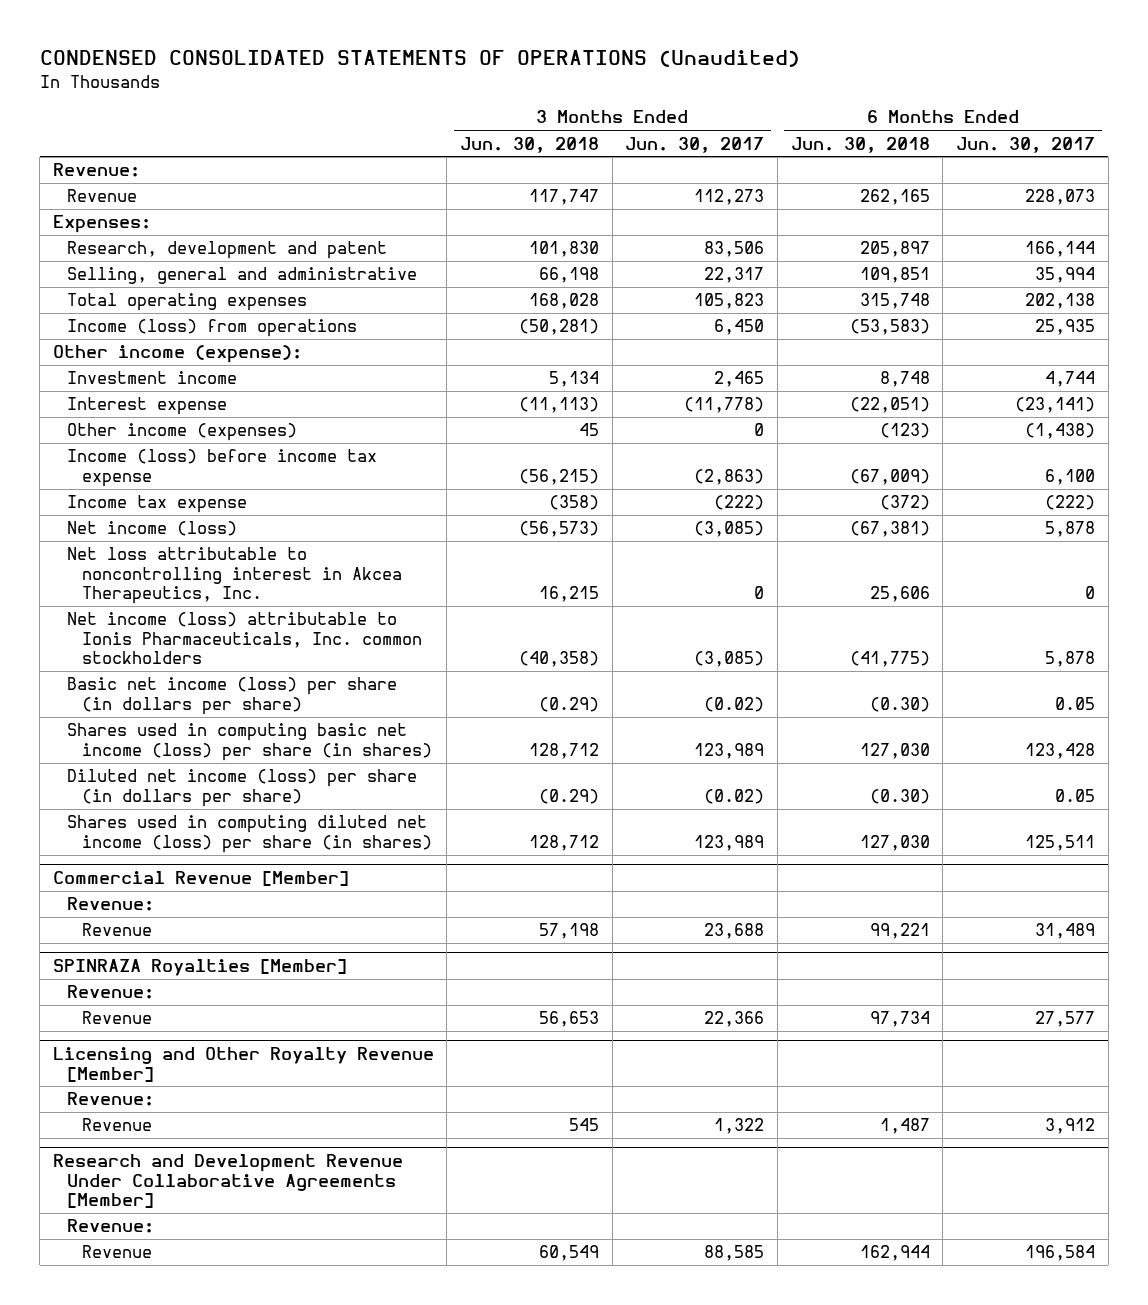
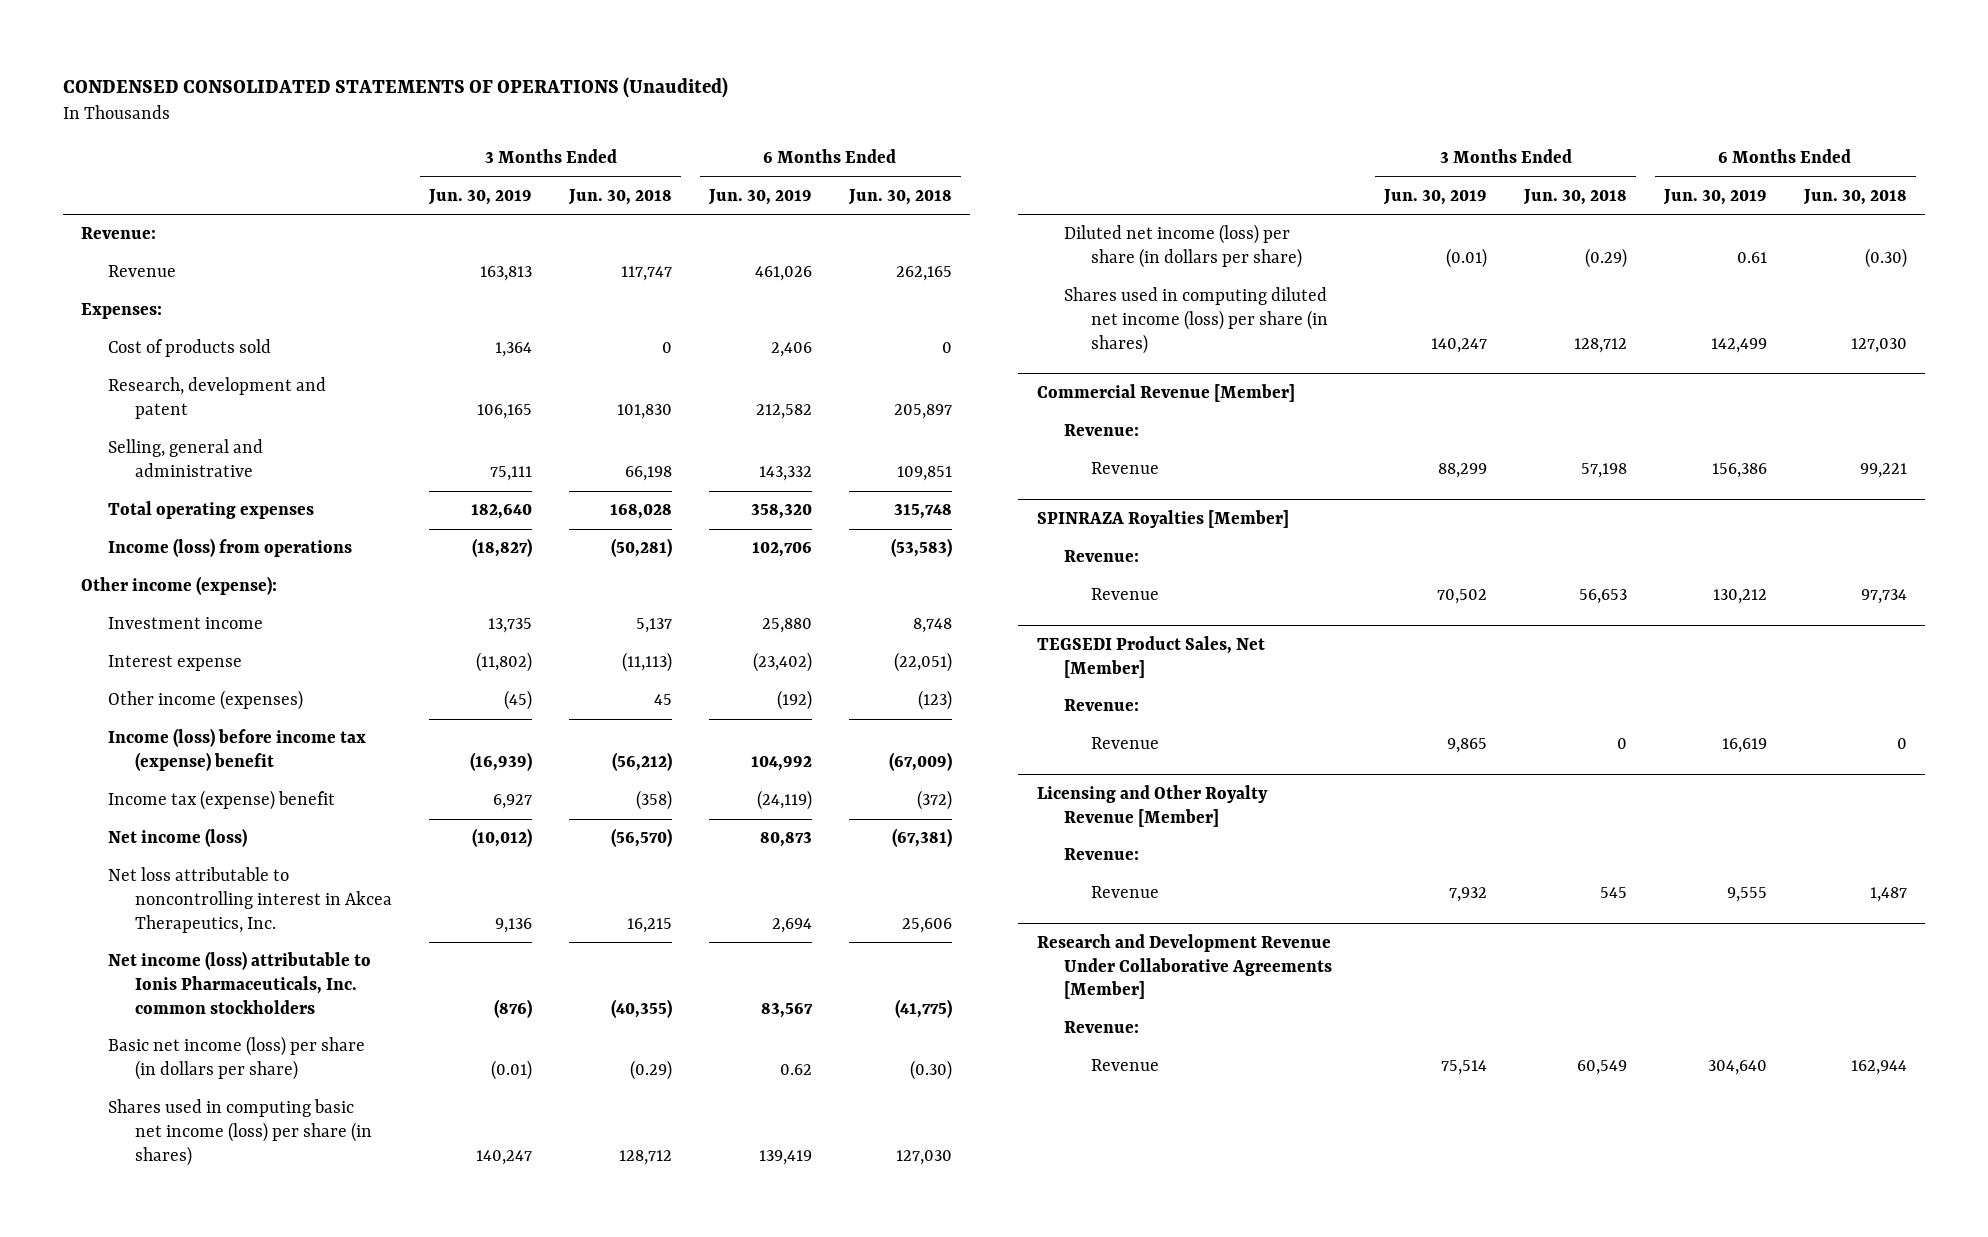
- | 3 Months Ended Jun. 30, 2018 | 3 Months Ended Jun. 30, 2017 | 6 Months Ended Jun. 30, 2018 | 6 Months Ended Jun. 30, 2017
+ | 3 Months Ended Jun. 30, 2019 | 3 Months Ended Jun. 30, 2018 | 6 Months Ended Jun. 30, 2019 | 6 Months Ended Jun. 30, 2018
+ Cost of products sold | 1,364 | 0 | 2,406 | 0
- Investment income | 5,134 | 2,465 | 8,748 | 4,744
+ Investment income | 13,735 | 5,137 | 25,880 | 8,748
- Income (loss) before income tax expense | (56,215) | (2,863) | (67,009) | 6,100
- Income tax expense | (358) | (222) | (372) | (222)
- Net income (loss) | (56,573) | (3,085) | (67,381) | 5,878
+ Income (loss) before income tax (expense) benefit | (16,939) | (56,212) | 104,992 | (67,009)
+ Income tax (expense) benefit | 6,927 | (358) | (24,119) | (372)
+ Net income (loss) | (10,012) | (56,570) | 80,873 | (67,381)
- Net income (loss) attributable to Ionis Pharmaceuticals, Inc. common stockholders | (40,358) | (3,085) | (41,775) | 5,878
+ Net income (loss) attributable to Ionis Pharmaceuticals, Inc. common stockholders | (876) | (40,355) | 83,567 | (41,775)
+ TEGSEDI Product Sales, Net [Member]
+ Revenue:
+ Revenue | 9,865 | 0 | 16,619 | 0

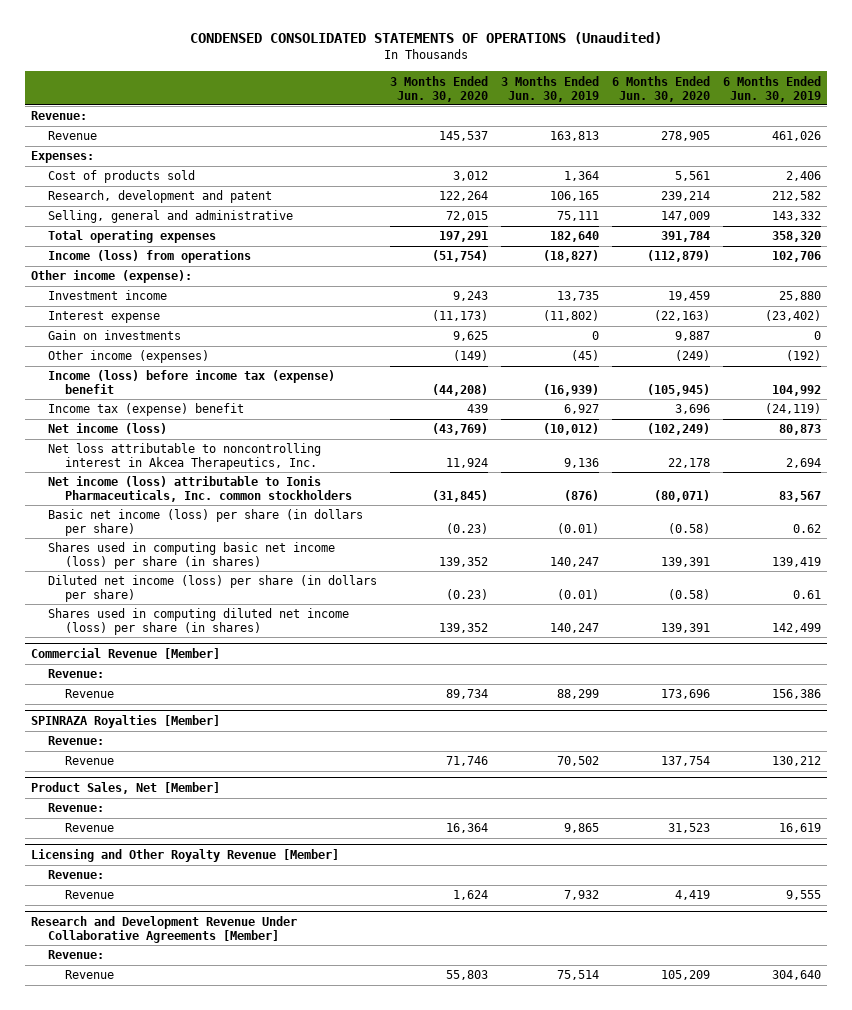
- | 3 Months Ended Jun. 30, 2019 | 3 Months Ended Jun. 30, 2018 | 6 Months Ended Jun. 30, 2019 | 6 Months Ended Jun. 30, 2018
+ | 3 Months Ended Jun. 30, 2020 | 3 Months Ended Jun. 30, 2019 | 6 Months Ended Jun. 30, 2020 | 6 Months Ended Jun. 30, 2019
+ Gain on investments | 9,625 | 0 | 9,887 | 0
- TEGSEDI Product Sales, Net [Member]
+ Product Sales, Net [Member]

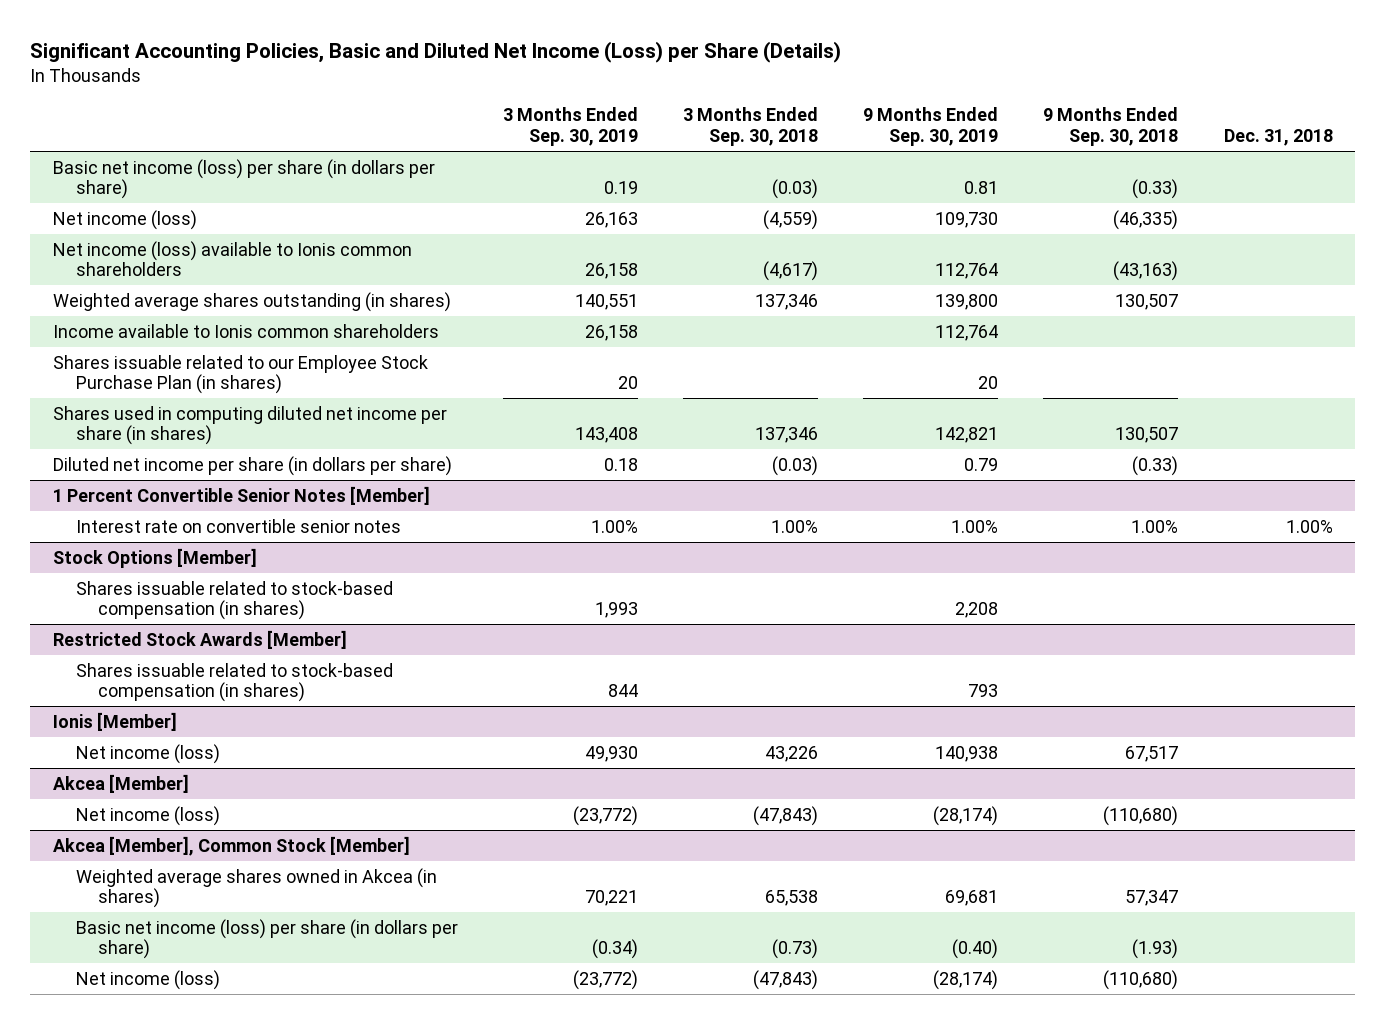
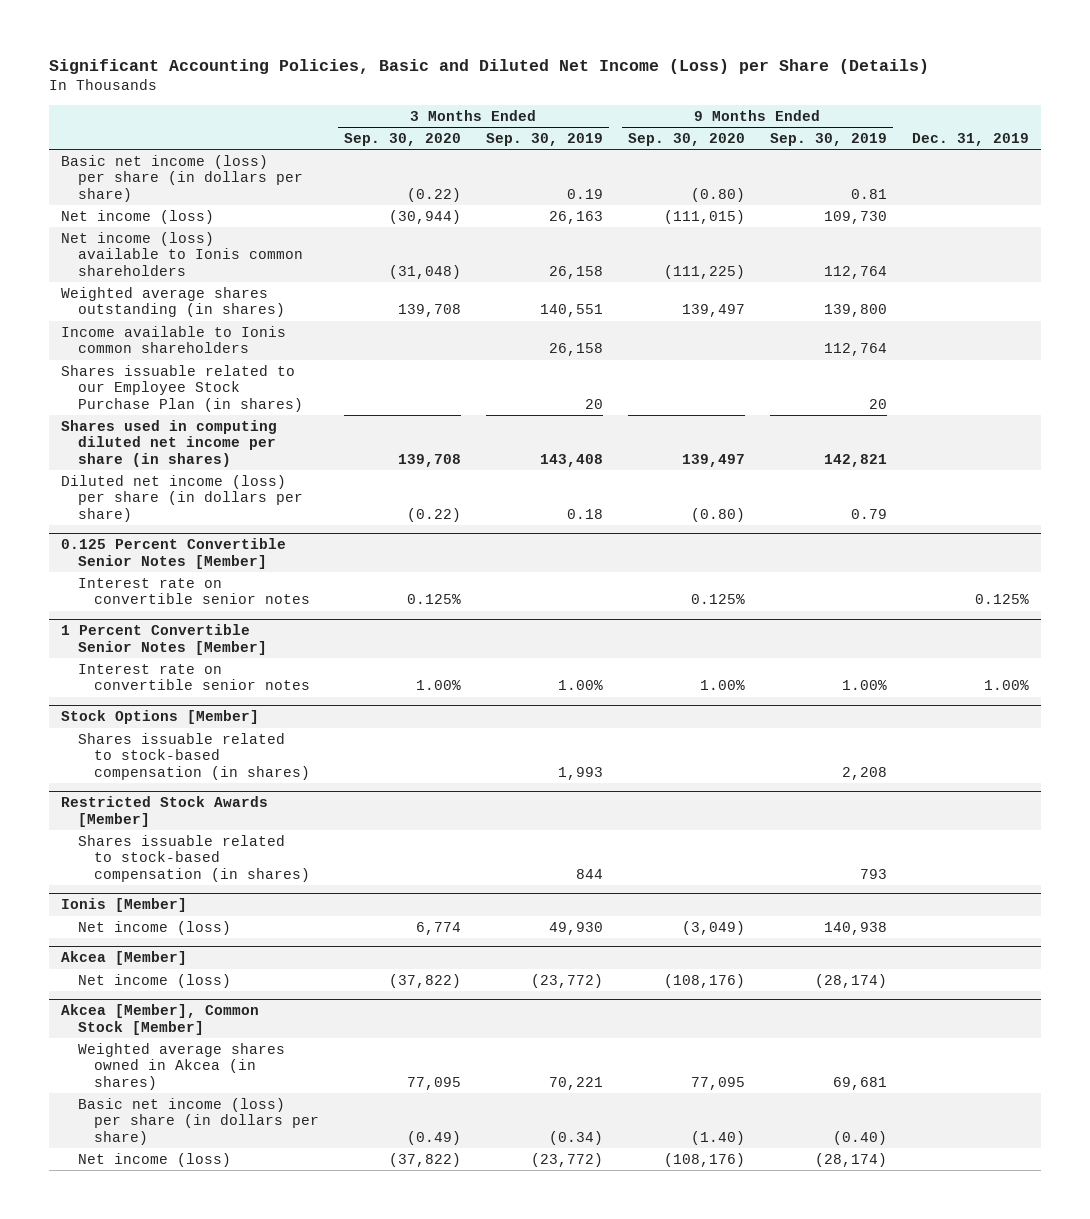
- | 3 Months Ended Sep. 30, 2019 | 3 Months Ended Sep. 30, 2018 | 9 Months Ended Sep. 30, 2019 | 9 Months Ended Sep. 30, 2018 | Dec. 31, 2018
+ | 3 Months Ended Sep. 30, 2020 | 3 Months Ended Sep. 30, 2019 | 9 Months Ended Sep. 30, 2020 | 9 Months Ended Sep. 30, 2019 | Dec. 31, 2019
- Diluted net income per share (in dollars per share) | 0.18 | (0.03) | 0.79 | (0.33) |
+ Diluted net income (loss) per share (in dollars per share) | (0.22) | 0.18 | (0.80) | 0.79 |
+ 0.125 Percent Convertible Senior Notes [Member]
+ Interest rate on convertible senior notes | 0.125% | | 0.125% | | 0.125%

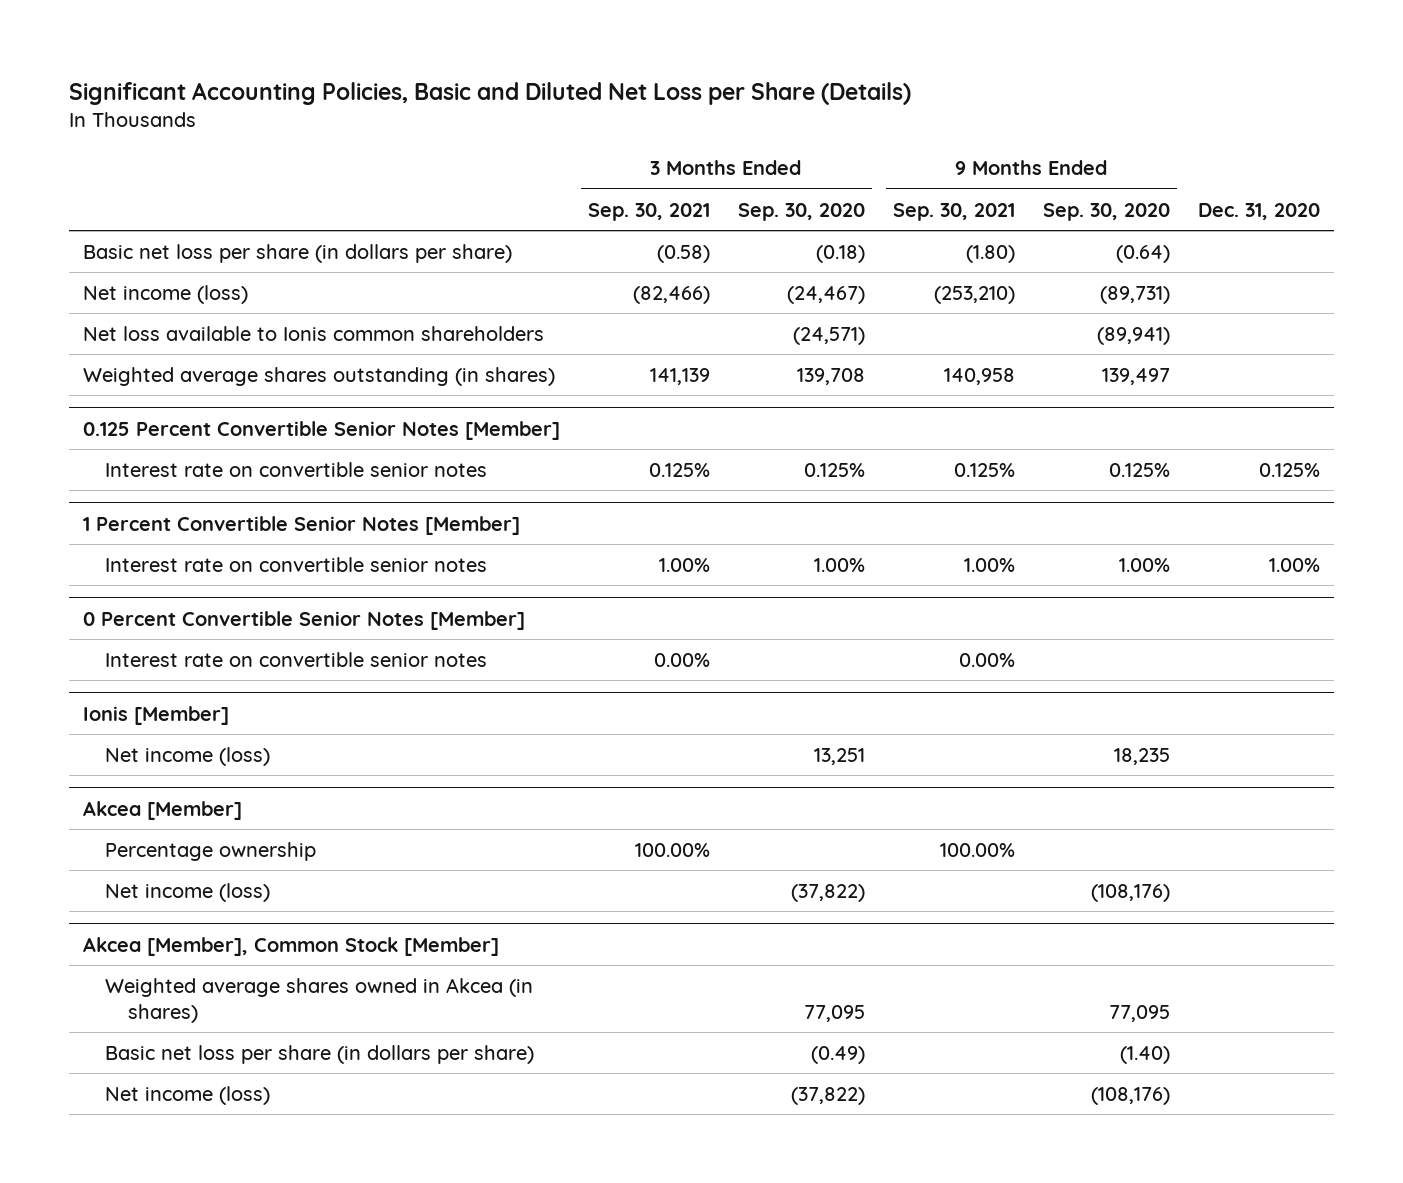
- Significant Accounting Policies, Basic and Diluted Net Income (Loss) per Share (Details)
+ Significant Accounting Policies, Basic and Diluted Net Loss per Share (Details)
- | 3 Months Ended Sep. 30, 2020 | 3 Months Ended Sep. 30, 2019 | 9 Months Ended Sep. 30, 2020 | 9 Months Ended Sep. 30, 2019 | Dec. 31, 2019
+ | 3 Months Ended Sep. 30, 2021 | 3 Months Ended Sep. 30, 2020 | 9 Months Ended Sep. 30, 2021 | 9 Months Ended Sep. 30, 2020 | Dec. 31, 2020
- Basic net income (loss) per share (in dollars per share) | (0.22) | 0.19 | (0.80) | 0.81 |
- Net income (loss) | (30,944) | 26,163 | (111,015) | 109,730 |
- Net income (loss) available to Ionis common shareholders | (31,048) | 26,158 | (111,225) | 112,764 |
+ Basic net loss per share (in dollars per share) | (0.58) | (0.18) | (1.80) | (0.64) |
+ Net income (loss) | (82,466) | (24,467) | (253,210) | (89,731) |
+ Net loss available to Ionis common shareholders | | (24,571) | | (89,941) |
- Income available to Ionis common shareholders | | 26,158 | | 112,764 |
- Shares issuable related to our Employee Stock Purchase Plan (in shares) | | 20 | | 20 |
- Shares used in computing diluted net income per share (in shares) | 139,708 | 143,408 | 139,497 | 142,821 |
- Diluted net income (loss) per share (in dollars per share) | (0.22) | 0.18 | (0.80) | 0.79 |
- Stock Options [Member]
- Shares issuable related to stock-based compensation (in shares) | | 1,993 | | 2,208 |
- Restricted Stock Awards [Member]
- Shares issuable related to stock-based compensation (in shares) | | 844 | | 793 |
+ 0 Percent Convertible Senior Notes [Member]
+ Interest rate on convertible senior notes | 0.00% | | 0.00% | |
@ Ionis [Member]
- Net income (loss) | 6,774 | 49,930 | (3,049) | 140,938 |
+ Net income (loss) | | 13,251 | | 18,235 |
@ Akcea [Member]
+ Percentage ownership | 100.00% | | 100.00% | |
@ Akcea [Member], Common Stock [Member]
- Basic net income (loss) per share (in dollars per share) | (0.49) | (0.34) | (1.40) | (0.40) |
+ Basic net loss per share (in dollars per share) | | (0.49) | | (1.40) |

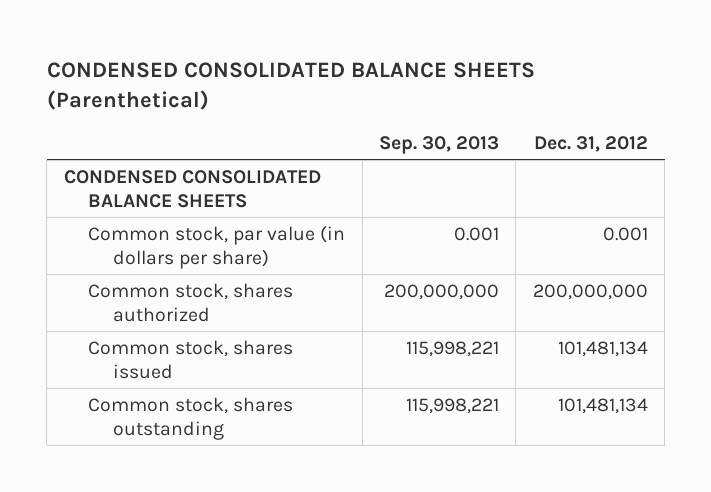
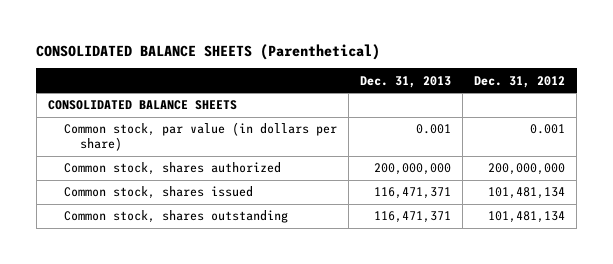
- CONDENSED CONSOLIDATED BALANCE SHEETS (Parenthetical)
+ CONSOLIDATED BALANCE SHEETS (Parenthetical)
- | Sep. 30, 2013 | Dec. 31, 2012
+ | Dec. 31, 2013 | Dec. 31, 2012
- CONDENSED CONSOLIDATED BALANCE SHEETS
+ CONSOLIDATED BALANCE SHEETS

